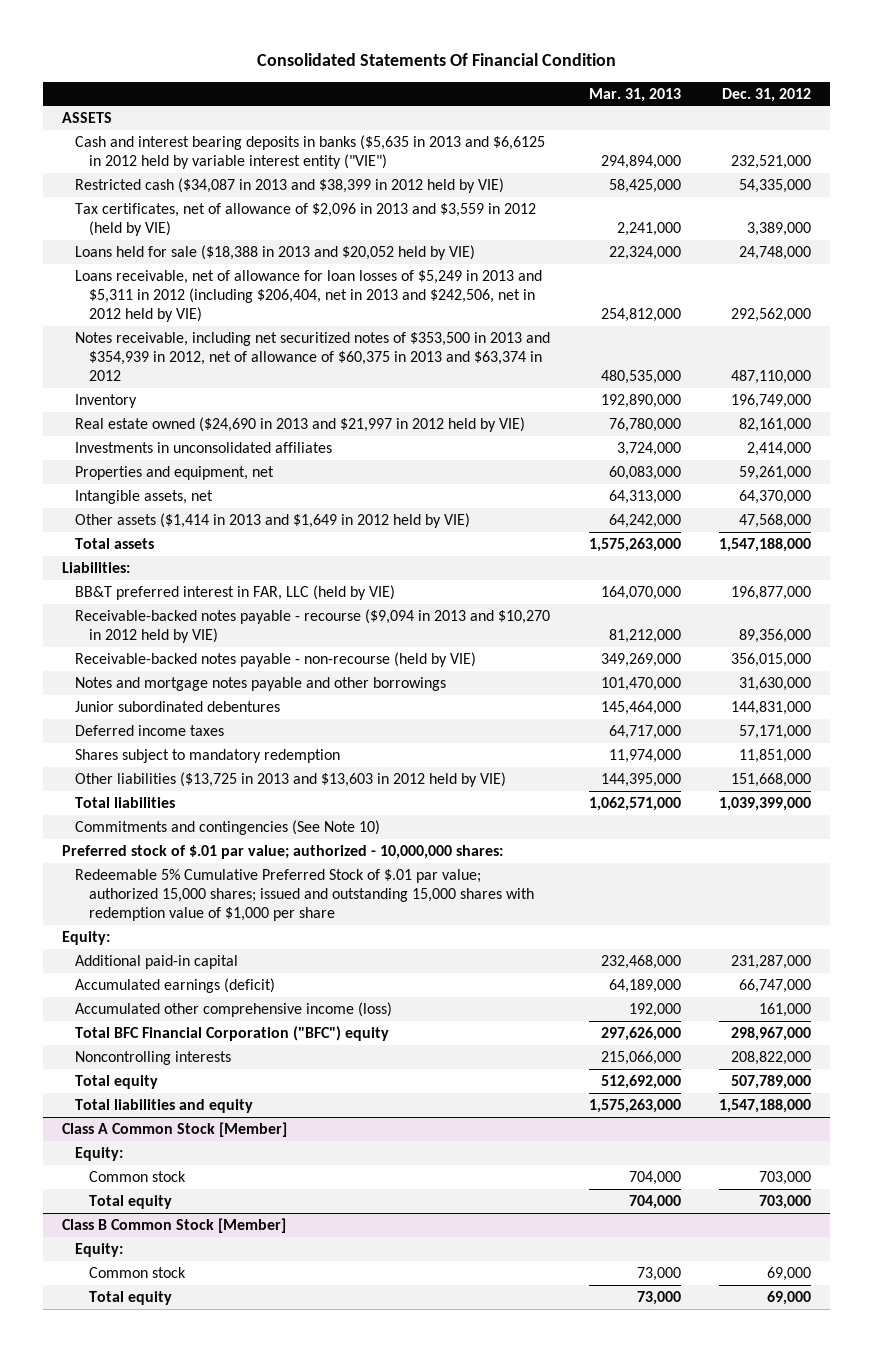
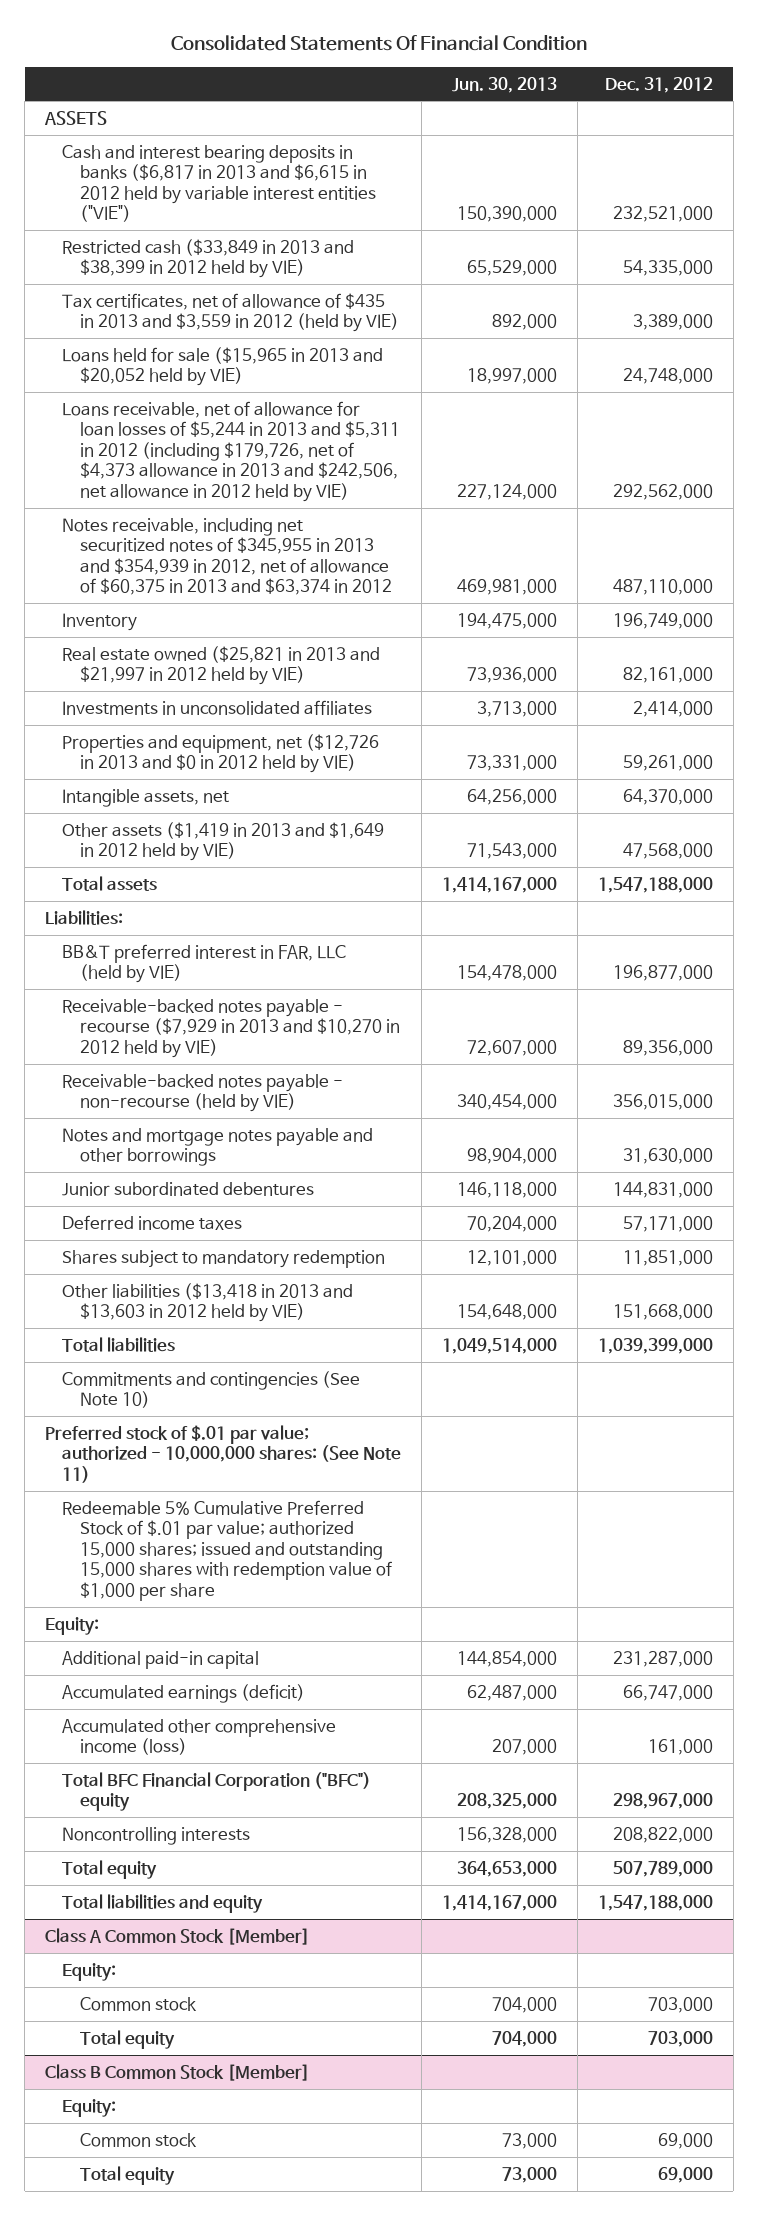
- | Mar. 31, 2013 | Dec. 31, 2012
+ | Jun. 30, 2013 | Dec. 31, 2012
- Cash and interest bearing deposits in banks ($5,635 in 2013 and $6,6125 in 2012 held by variable interest entity ("VIE") | 294,894,000 | 232,521,000
- Restricted cash ($34,087 in 2013 and $38,399 in 2012 held by VIE) | 58,425,000 | 54,335,000
- Tax certificates, net of allowance of $2,096 in 2013 and $3,559 in 2012 (held by VIE) | 2,241,000 | 3,389,000
- Loans held for sale ($18,388 in 2013 and $20,052 held by VIE) | 22,324,000 | 24,748,000
- Loans receivable, net of allowance for loan losses of $5,249 in 2013 and $5,311 in 2012 (including $206,404, net in 2013 and $242,506, net in 2012 held by VIE) | 254,812,000 | 292,562,000
- Notes receivable, including net securitized notes of $353,500 in 2013 and $354,939 in 2012, net of allowance of $60,375 in 2013 and $63,374 in 2012 | 480,535,000 | 487,110,000
+ Cash and interest bearing deposits in banks ($6,817 in 2013 and $6,615 in 2012 held by variable interest entities ("VIE") | 150,390,000 | 232,521,000
+ Restricted cash ($33,849 in 2013 and $38,399 in 2012 held by VIE) | 65,529,000 | 54,335,000
+ Tax certificates, net of allowance of $435 in 2013 and $3,559 in 2012 (held by VIE) | 892,000 | 3,389,000
+ Loans held for sale ($15,965 in 2013 and $20,052 held by VIE) | 18,997,000 | 24,748,000
+ Loans receivable, net of allowance for loan losses of $5,244 in 2013 and $5,311 in 2012 (including $179,726, net of $4,373 allowance in 2013 and $242,506, net allowance in 2012 held by VIE) | 227,124,000 | 292,562,000
+ Notes receivable, including net securitized notes of $345,955 in 2013 and $354,939 in 2012, net of allowance of $60,375 in 2013 and $63,374 in 2012 | 469,981,000 | 487,110,000
- Real estate owned ($24,690 in 2013 and $21,997 in 2012 held by VIE) | 76,780,000 | 82,161,000
+ Real estate owned ($25,821 in 2013 and $21,997 in 2012 held by VIE) | 73,936,000 | 82,161,000
- Properties and equipment, net | 60,083,000 | 59,261,000
+ Properties and equipment, net ($12,726 in 2013 and $0 in 2012 held by VIE) | 73,331,000 | 59,261,000
- Other assets ($1,414 in 2013 and $1,649 in 2012 held by VIE) | 64,242,000 | 47,568,000
+ Other assets ($1,419 in 2013 and $1,649 in 2012 held by VIE) | 71,543,000 | 47,568,000
- Receivable-backed notes payable - recourse ($9,094 in 2013 and $10,270 in 2012 held by VIE) | 81,212,000 | 89,356,000
+ Receivable-backed notes payable - recourse ($7,929 in 2013 and $10,270 in 2012 held by VIE) | 72,607,000 | 89,356,000
- Other liabilities ($13,725 in 2013 and $13,603 in 2012 held by VIE) | 144,395,000 | 151,668,000
+ Other liabilities ($13,418 in 2013 and $13,603 in 2012 held by VIE) | 154,648,000 | 151,668,000
- Preferred stock of $.01 par value; authorized - 10,000,000 shares:
+ Preferred stock of $.01 par value; authorized - 10,000,000 shares: (See Note 11)

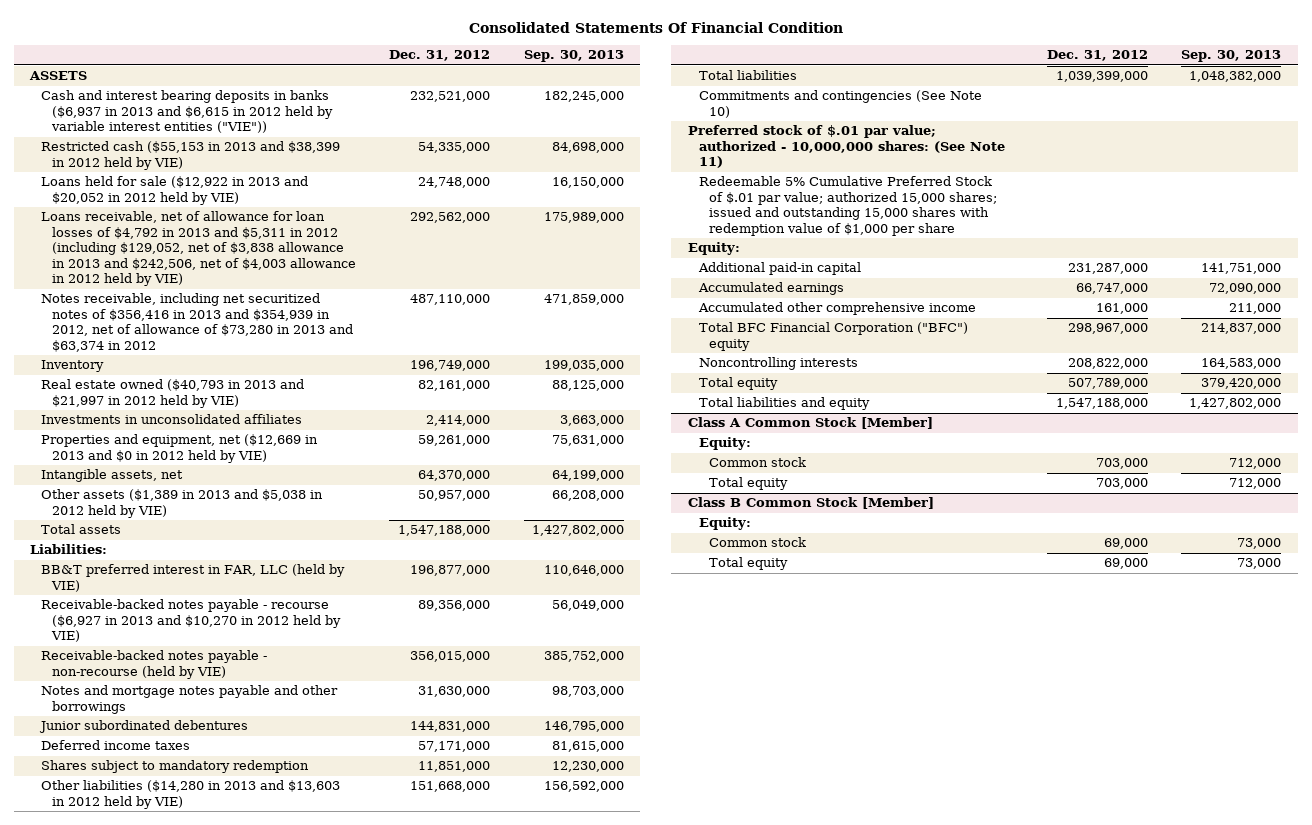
- | Jun. 30, 2013 | Dec. 31, 2012
+ | Dec. 31, 2012 | Sep. 30, 2013
- Cash and interest bearing deposits in banks ($6,817 in 2013 and $6,615 in 2012 held by variable interest entities ("VIE") | 150,390,000 | 232,521,000
- Restricted cash ($33,849 in 2013 and $38,399 in 2012 held by VIE) | 65,529,000 | 54,335,000
- Tax certificates, net of allowance of $435 in 2013 and $3,559 in 2012 (held by VIE) | 892,000 | 3,389,000
- Loans held for sale ($15,965 in 2013 and $20,052 held by VIE) | 18,997,000 | 24,748,000
- Loans receivable, net of allowance for loan losses of $5,244 in 2013 and $5,311 in 2012 (including $179,726, net of $4,373 allowance in 2013 and $242,506, net allowance in 2012 held by VIE) | 227,124,000 | 292,562,000
- Notes receivable, including net securitized notes of $345,955 in 2013 and $354,939 in 2012, net of allowance of $60,375 in 2013 and $63,374 in 2012 | 469,981,000 | 487,110,000
+ Cash and interest bearing deposits in banks ($6,937 in 2013 and $6,615 in 2012 held by variable interest entities ("VIE")) | 232,521,000 | 182,245,000
+ Restricted cash ($55,153 in 2013 and $38,399 in 2012 held by VIE) | 54,335,000 | 84,698,000
+ Loans held for sale ($12,922 in 2013 and $20,052 in 2012 held by VIE) | 24,748,000 | 16,150,000
+ Loans receivable, net of allowance for loan losses of $4,792 in 2013 and $5,311 in 2012 (including $129,052, net of $3,838 allowance in 2013 and $242,506, net of $4,003 allowance in 2012 held by VIE) | 292,562,000 | 175,989,000
+ Notes receivable, including net securitized notes of $356,416 in 2013 and $354,939 in 2012, net of allowance of $73,280 in 2013 and $63,374 in 2012 | 487,110,000 | 471,859,000
- Real estate owned ($25,821 in 2013 and $21,997 in 2012 held by VIE) | 73,936,000 | 82,161,000
+ Real estate owned ($40,793 in 2013 and $21,997 in 2012 held by VIE) | 82,161,000 | 88,125,000
- Properties and equipment, net ($12,726 in 2013 and $0 in 2012 held by VIE) | 73,331,000 | 59,261,000
+ Properties and equipment, net ($12,669 in 2013 and $0 in 2012 held by VIE) | 59,261,000 | 75,631,000
- Other assets ($1,419 in 2013 and $1,649 in 2012 held by VIE) | 71,543,000 | 47,568,000
+ Other assets ($1,389 in 2013 and $5,038 in 2012 held by VIE) | 50,957,000 | 66,208,000
- Receivable-backed notes payable - recourse ($7,929 in 2013 and $10,270 in 2012 held by VIE) | 72,607,000 | 89,356,000
+ Receivable-backed notes payable - recourse ($6,927 in 2013 and $10,270 in 2012 held by VIE) | 89,356,000 | 56,049,000
- Other liabilities ($13,418 in 2013 and $13,603 in 2012 held by VIE) | 154,648,000 | 151,668,000
+ Other liabilities ($14,280 in 2013 and $13,603 in 2012 held by VIE) | 151,668,000 | 156,592,000
- Accumulated earnings (deficit) | 62,487,000 | 66,747,000
- Accumulated other comprehensive income (loss) | 207,000 | 161,000
+ Accumulated earnings | 66,747,000 | 72,090,000
+ Accumulated other comprehensive income | 161,000 | 211,000

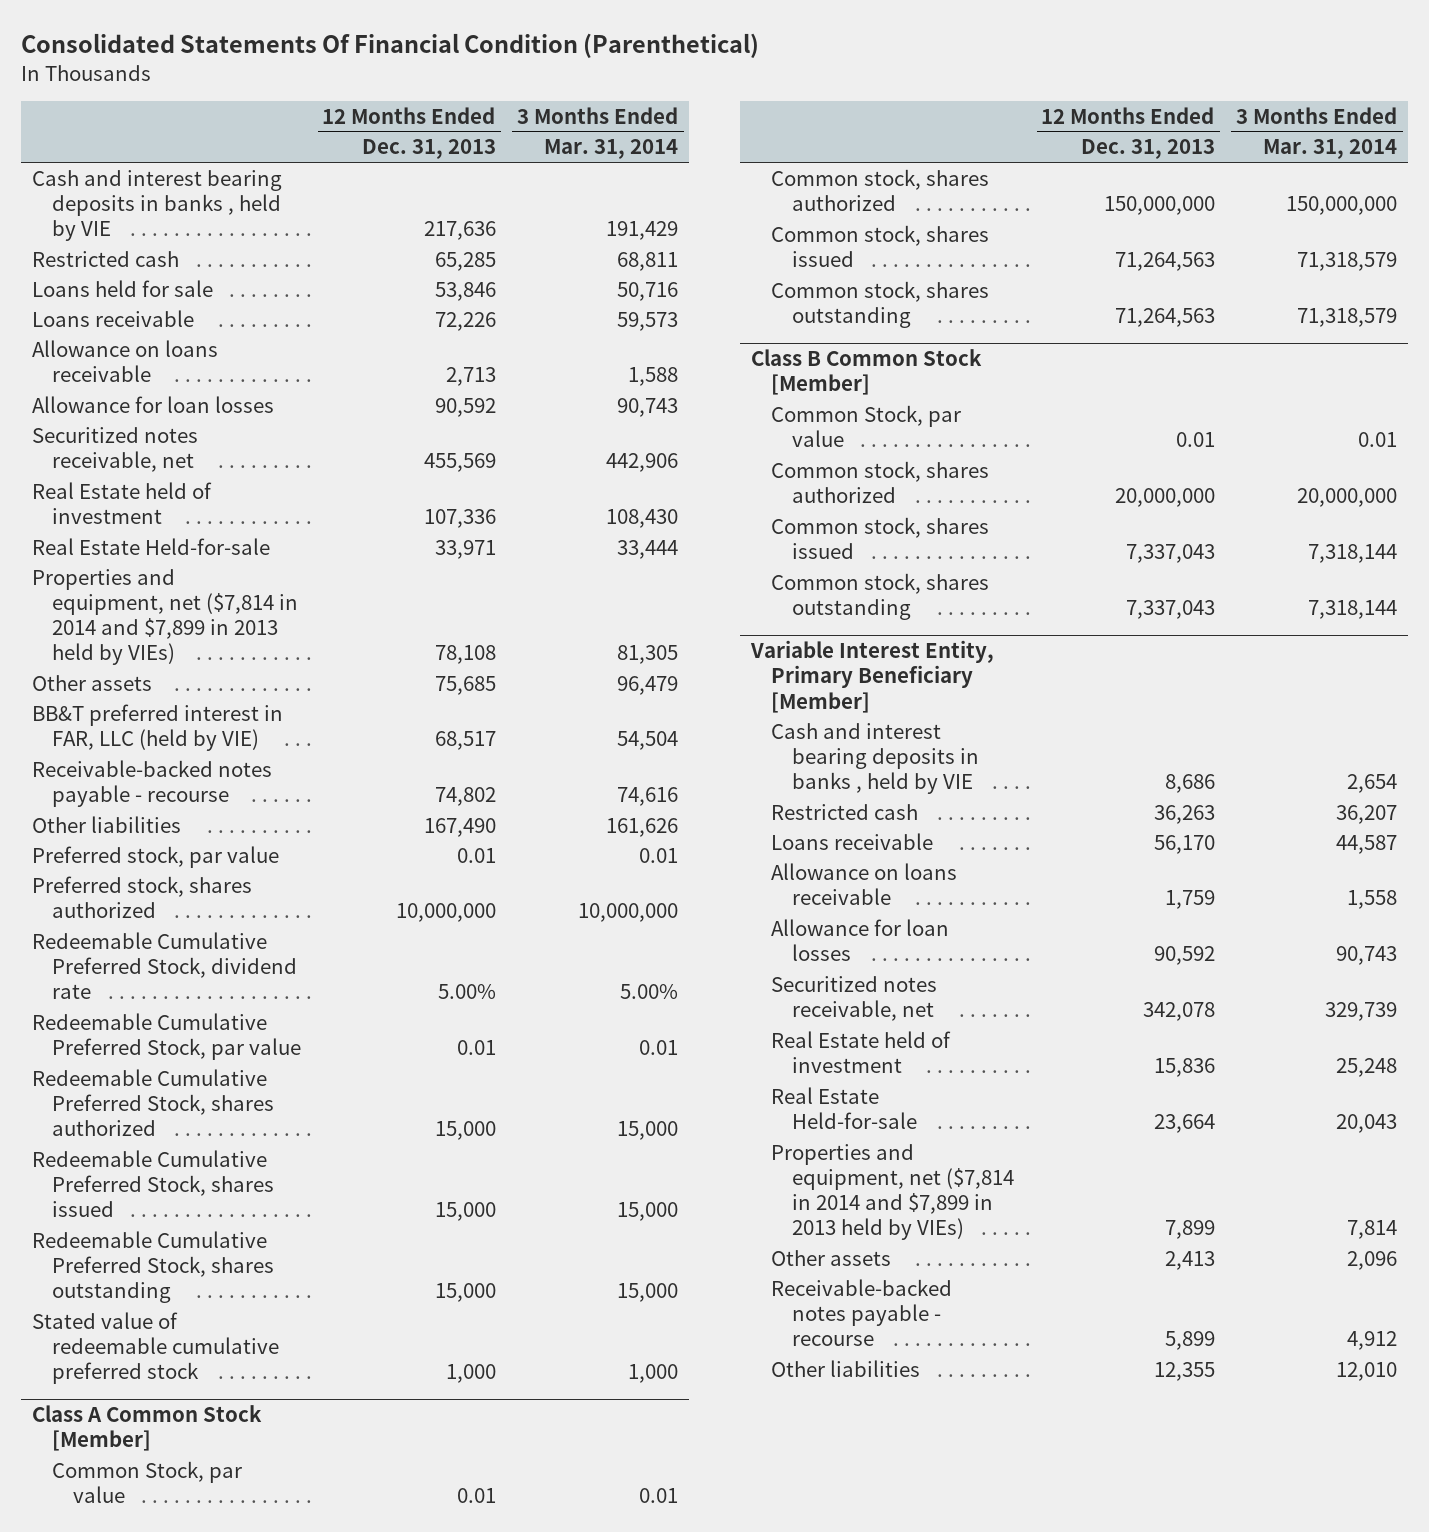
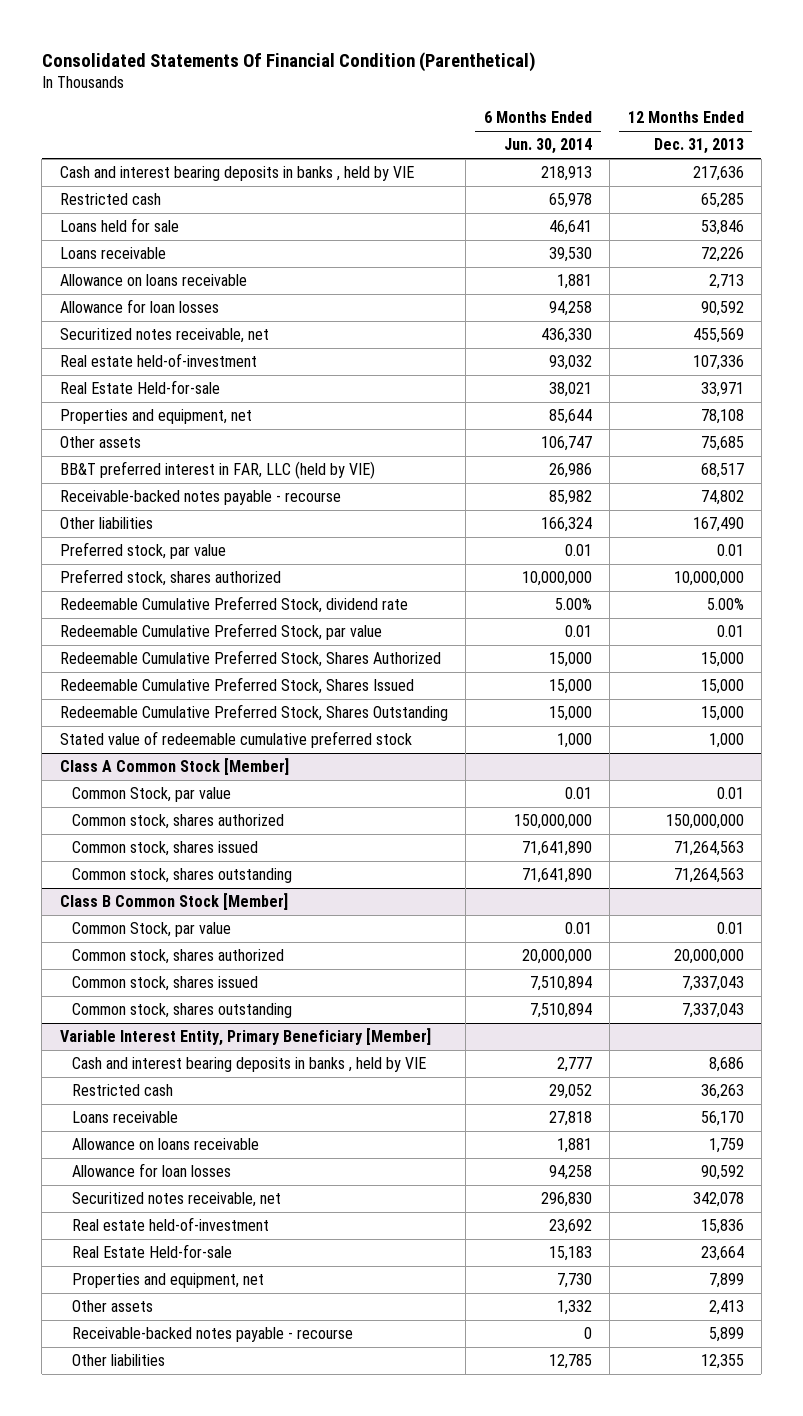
- | 12 Months Ended Dec. 31, 2013 | 3 Months Ended Mar. 31, 2014
+ | 6 Months Ended Jun. 30, 2014 | 12 Months Ended Dec. 31, 2013
- Real Estate held of investment | 107,336 | 108,430
+ Real estate held-of-investment | 93,032 | 107,336
- Properties and equipment, net ($7,814 in 2014 and $7,899 in 2013 held by VIEs) | 78,108 | 81,305
+ Properties and equipment, net | 85,644 | 78,108
- Redeemable Cumulative Preferred Stock, shares authorized | 15,000 | 15,000
- Redeemable Cumulative Preferred Stock, shares issued | 15,000 | 15,000
- Redeemable Cumulative Preferred Stock, shares outstanding | 15,000 | 15,000
+ Redeemable Cumulative Preferred Stock, Shares Authorized | 15,000 | 15,000
+ Redeemable Cumulative Preferred Stock, Shares Issued | 15,000 | 15,000
+ Redeemable Cumulative Preferred Stock, Shares Outstanding | 15,000 | 15,000
@ Variable Interest Entity, Primary Beneficiary [Member]
- Real Estate held of investment | 15,836 | 25,248
+ Real estate held-of-investment | 23,692 | 15,836
- Properties and equipment, net ($7,814 in 2014 and $7,899 in 2013 held by VIEs) | 7,899 | 7,814
+ Properties and equipment, net | 7,730 | 7,899

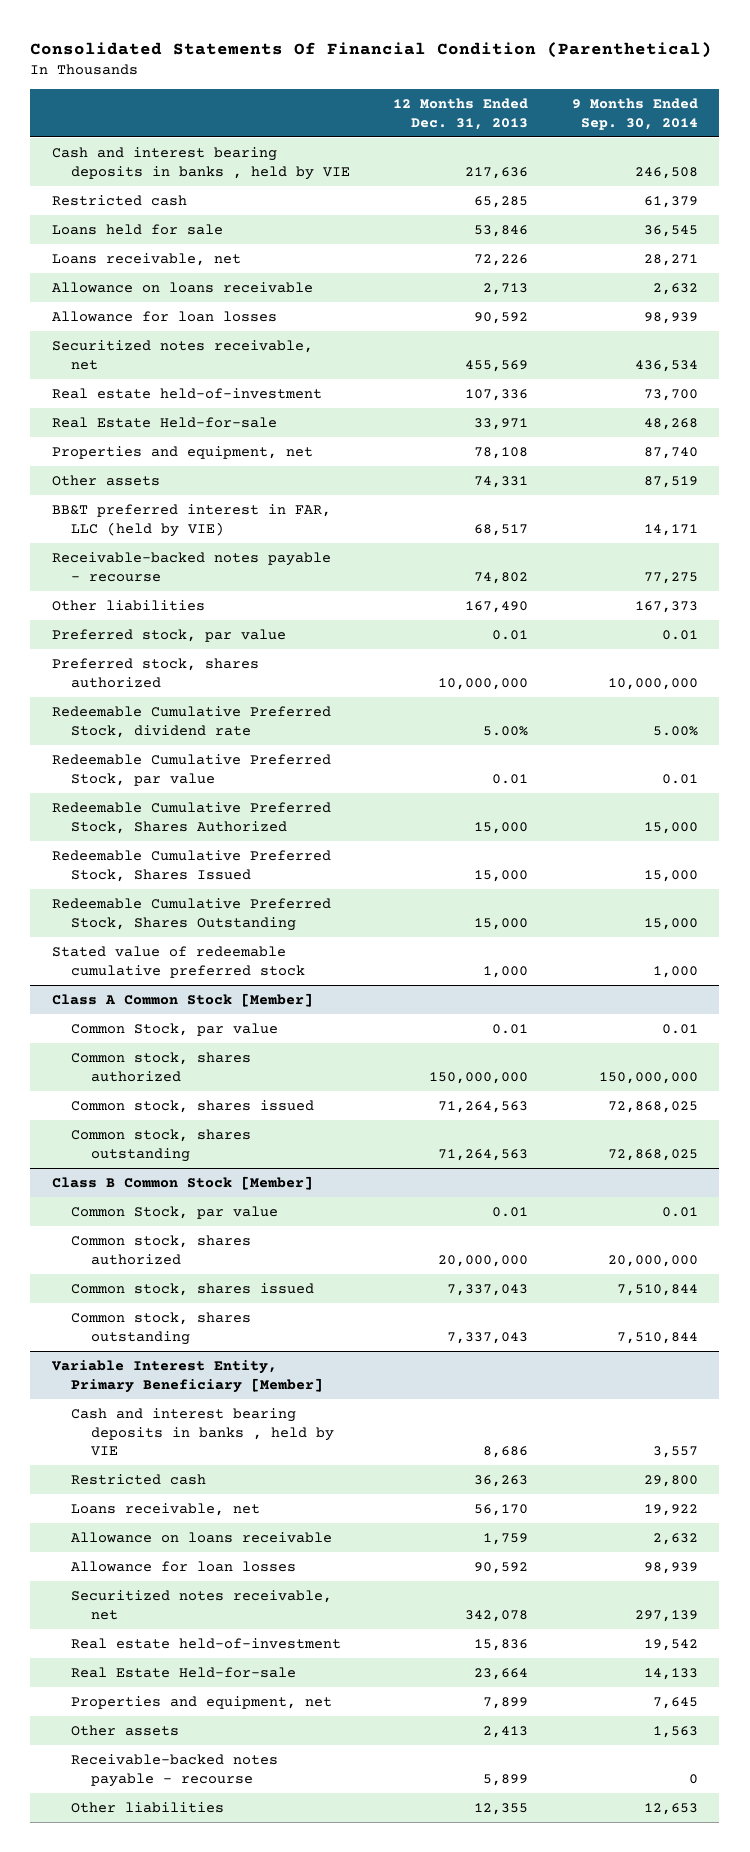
- | 6 Months Ended Jun. 30, 2014 | 12 Months Ended Dec. 31, 2013
+ | 12 Months Ended Dec. 31, 2013 | 9 Months Ended Sep. 30, 2014
- Loans receivable | 39,530 | 72,226
+ Loans receivable, net | 72,226 | 28,271
- Other assets | 106,747 | 75,685
+ Other assets | 74,331 | 87,519
@ Variable Interest Entity, Primary Beneficiary [Member]
- Loans receivable | 27,818 | 56,170
+ Loans receivable, net | 56,170 | 19,922

